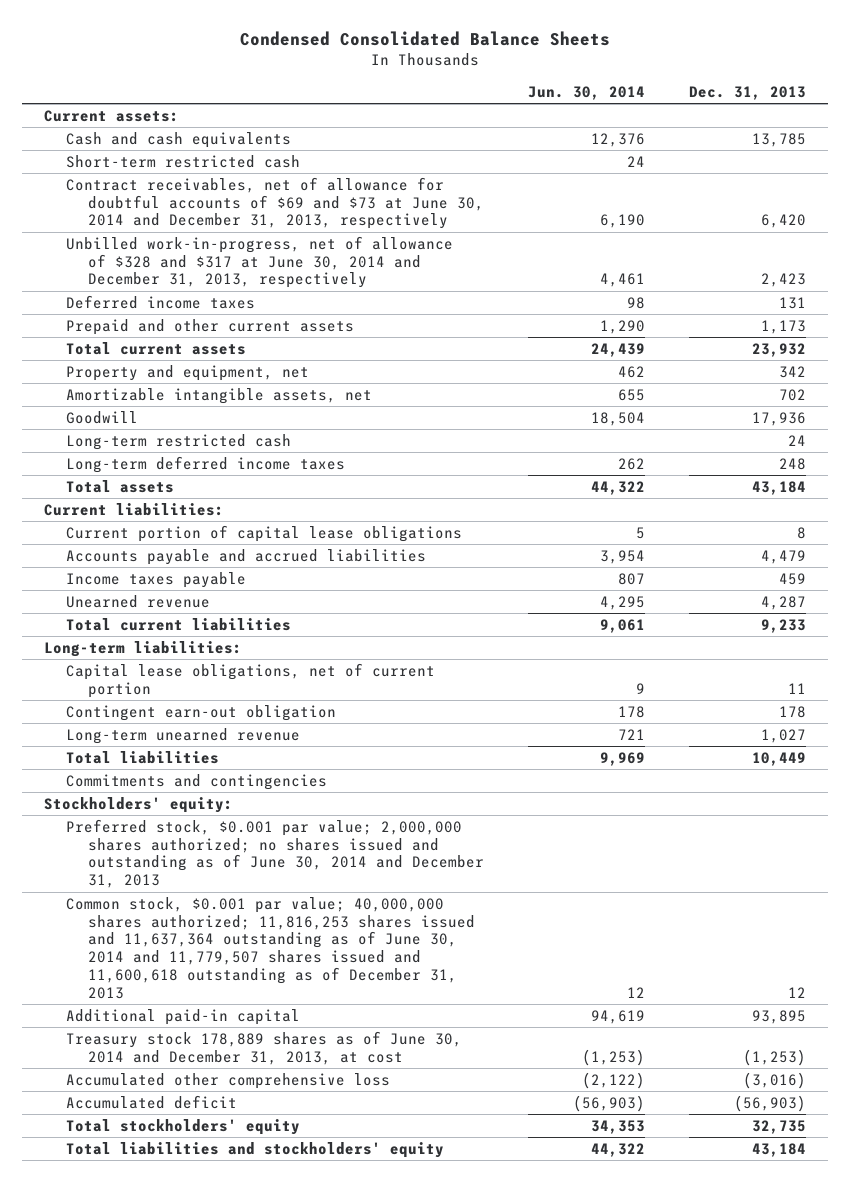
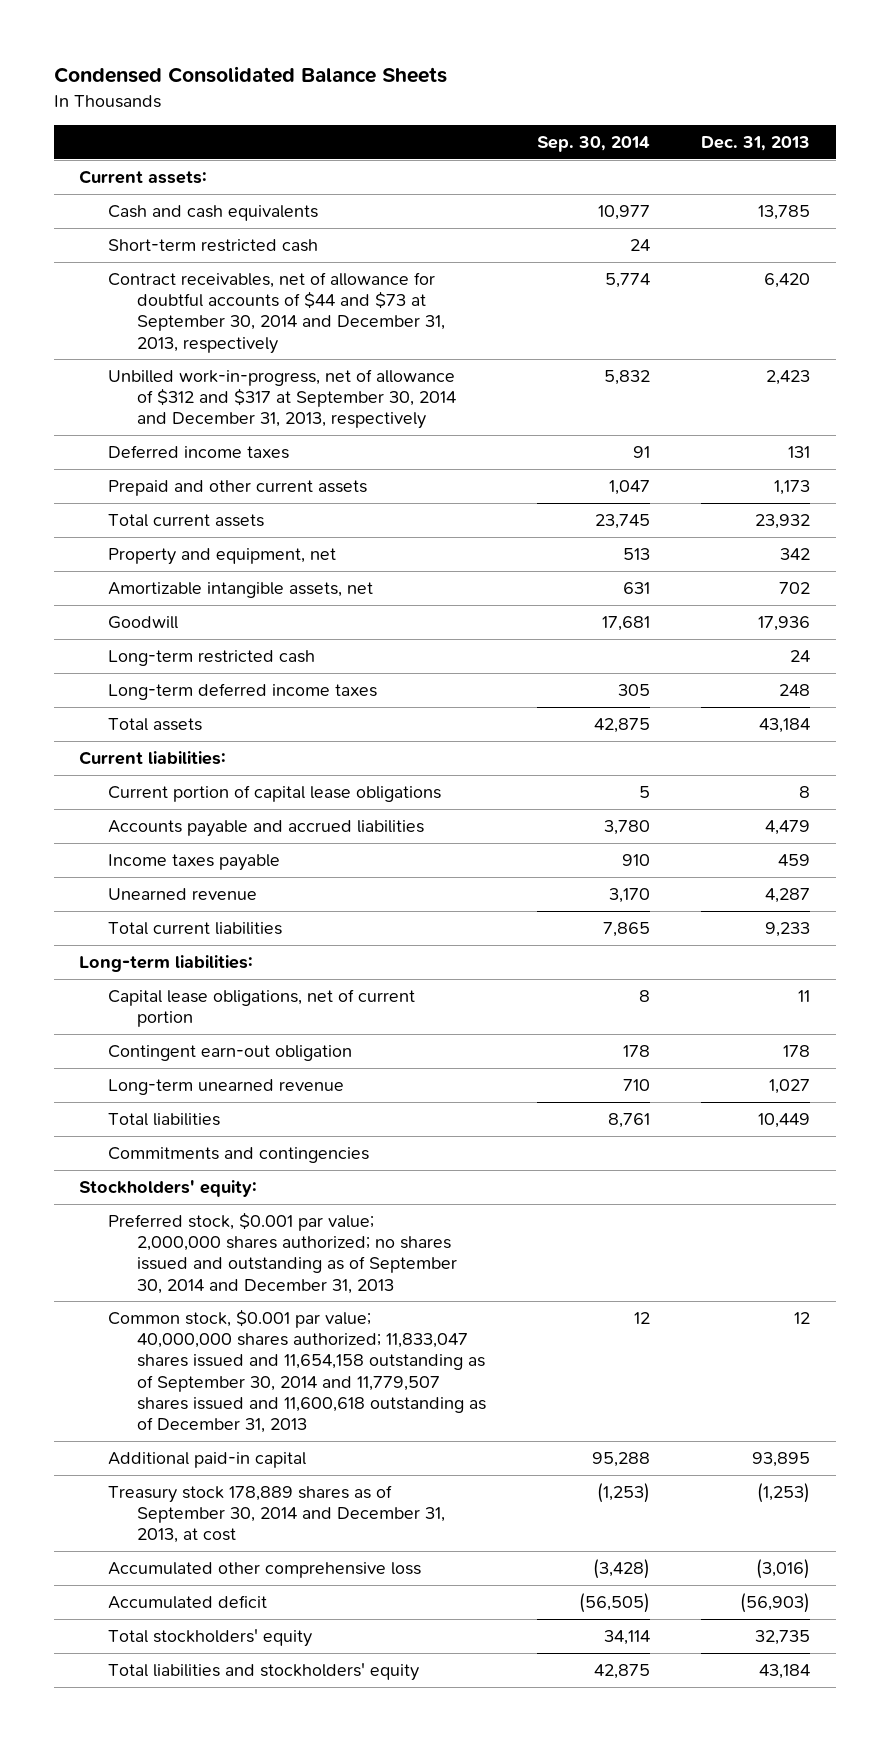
- | Jun. 30, 2014 | Dec. 31, 2013
+ | Sep. 30, 2014 | Dec. 31, 2013
- Contract receivables, net of allowance for doubtful accounts of $69 and $73 at June 30, 2014 and December 31, 2013, respectively | 6,190 | 6,420
- Unbilled work-in-progress, net of allowance of $328 and $317 at June 30, 2014 and December 31, 2013, respectively | 4,461 | 2,423
+ Contract receivables, net of allowance for doubtful accounts of $44 and $73 at September 30, 2014 and December 31, 2013, respectively | 5,774 | 6,420
+ Unbilled work-in-progress, net of allowance of $312 and $317 at September 30, 2014 and December 31, 2013, respectively | 5,832 | 2,423
- Preferred stock, $0.001 par value; 2,000,000 shares authorized; no shares issued and outstanding as of June 30, 2014 and December 31, 2013
- Common stock, $0.001 par value; 40,000,000 shares authorized; 11,816,253 shares issued and 11,637,364 outstanding as of June 30, 2014 and 11,779,507 shares issued and 11,600,618 outstanding as of December 31, 2013 | 12 | 12
+ Preferred stock, $0.001 par value; 2,000,000 shares authorized; no shares issued and outstanding as of September 30, 2014 and December 31, 2013
+ Common stock, $0.001 par value; 40,000,000 shares authorized; 11,833,047 shares issued and 11,654,158 outstanding as of September 30, 2014 and 11,779,507 shares issued and 11,600,618 outstanding as of December 31, 2013 | 12 | 12
- Treasury stock 178,889 shares as of June 30, 2014 and December 31, 2013, at cost | (1,253) | (1,253)
+ Treasury stock 178,889 shares as of September 30, 2014 and December 31, 2013, at cost | (1,253) | (1,253)

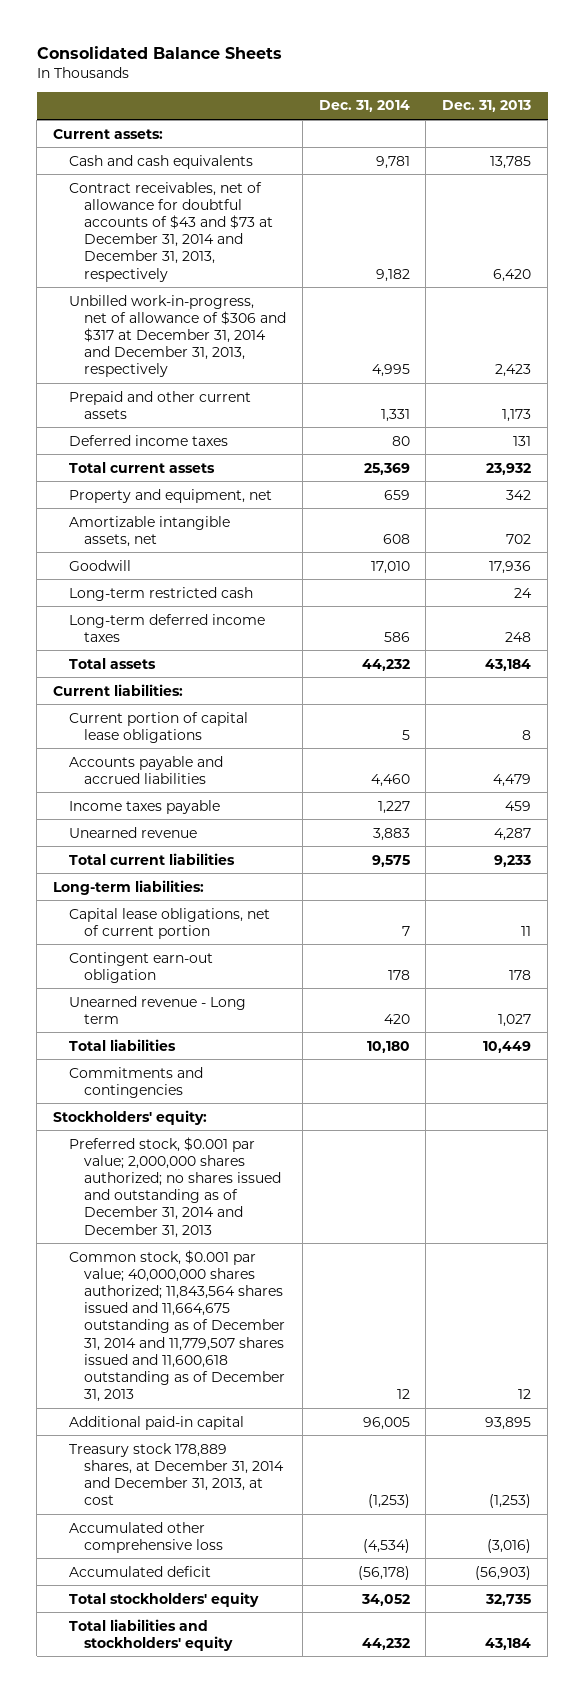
- Condensed Consolidated Balance Sheets
+ Consolidated Balance Sheets
- | Sep. 30, 2014 | Dec. 31, 2013
+ | Dec. 31, 2014 | Dec. 31, 2013
- Short-term restricted cash | 24 |
- Contract receivables, net of allowance for doubtful accounts of $44 and $73 at September 30, 2014 and December 31, 2013, respectively | 5,774 | 6,420
- Unbilled work-in-progress, net of allowance of $312 and $317 at September 30, 2014 and December 31, 2013, respectively | 5,832 | 2,423
+ Contract receivables, net of allowance for doubtful accounts of $43 and $73 at December 31, 2014 and December 31, 2013, respectively | 9,182 | 6,420
+ Unbilled work-in-progress, net of allowance of $306 and $317 at December 31, 2014 and December 31, 2013, respectively | 4,995 | 2,423
moved down: Deferred income taxes | 80 | 131
- Long-term unearned revenue | 710 | 1,027
+ Unearned revenue - Long term | 420 | 1,027
- Preferred stock, $0.001 par value; 2,000,000 shares authorized; no shares issued and outstanding as of September 30, 2014 and December 31, 2013
- Common stock, $0.001 par value; 40,000,000 shares authorized; 11,833,047 shares issued and 11,654,158 outstanding as of September 30, 2014 and 11,779,507 shares issued and 11,600,618 outstanding as of December 31, 2013 | 12 | 12
+ Preferred stock, $0.001 par value; 2,000,000 shares authorized; no shares issued and outstanding as of December 31, 2014 and December 31, 2013
+ Common stock, $0.001 par value; 40,000,000 shares authorized; 11,843,564 shares issued and 11,664,675 outstanding as of December 31, 2014 and 11,779,507 shares issued and 11,600,618 outstanding as of December 31, 2013 | 12 | 12
- Treasury stock 178,889 shares as of September 30, 2014 and December 31, 2013, at cost | (1,253) | (1,253)
+ Treasury stock 178,889 shares, at December 31, 2014 and December 31, 2013, at cost | (1,253) | (1,253)

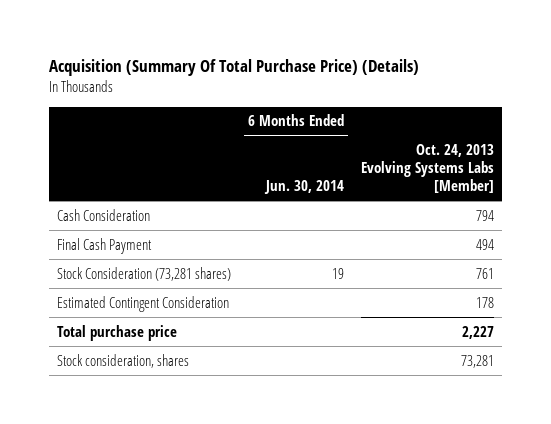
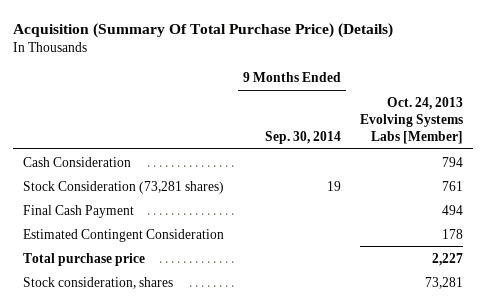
- | 6 Months Ended Jun. 30, 2014 | Oct. 24, 2013 Evolving Systems Labs [Member]
+ | 9 Months Ended Sep. 30, 2014 | Oct. 24, 2013 Evolving Systems Labs [Member]
moved down: Final Cash Payment | | 494

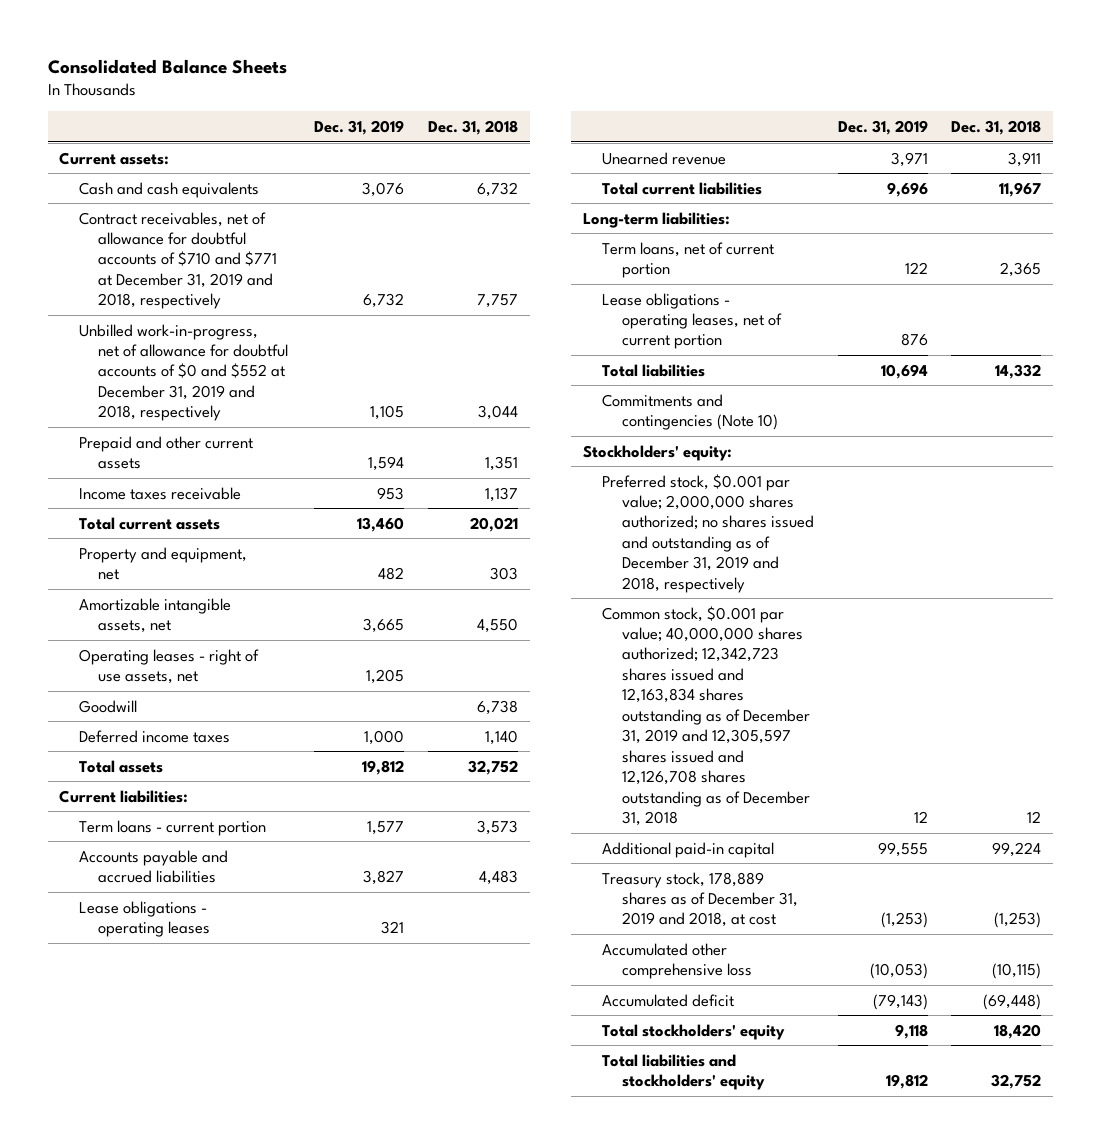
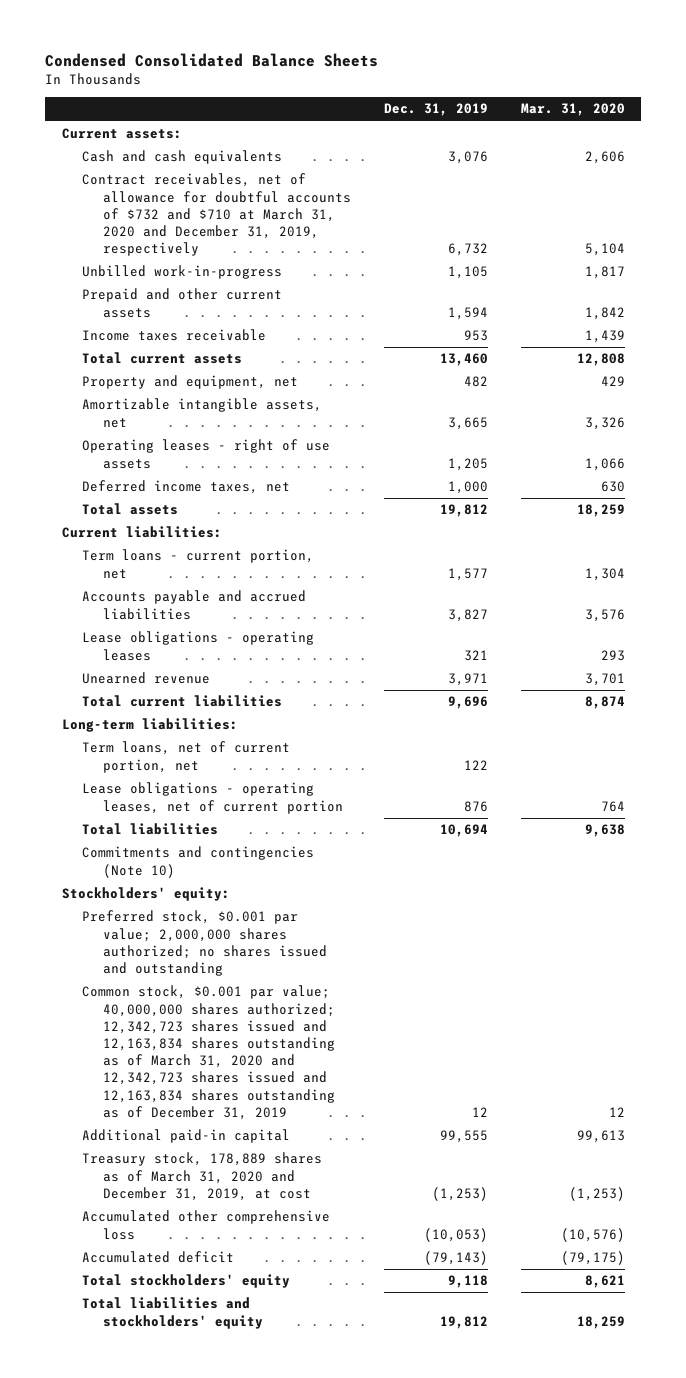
- Consolidated Balance Sheets
+ Condensed Consolidated Balance Sheets
- | Dec. 31, 2019 | Dec. 31, 2018
+ | Dec. 31, 2019 | Mar. 31, 2020
- Contract receivables, net of allowance for doubtful accounts of $710 and $771 at December 31, 2019 and 2018, respectively | 6,732 | 7,757
- Unbilled work-in-progress, net of allowance for doubtful accounts of $0 and $552 at December 31, 2019 and 2018, respectively | 1,105 | 3,044
+ Contract receivables, net of allowance for doubtful accounts of $732 and $710 at March 31, 2020 and December 31, 2019, respectively | 6,732 | 5,104
+ Unbilled work-in-progress | 1,105 | 1,817
- Operating leases - right of use assets, net | 1,205 |
- Goodwill | | 6,738
- Deferred income taxes | 1,000 | 1,140
+ Operating leases - right of use assets | 1,205 | 1,066
+ Deferred income taxes, net | 1,000 | 630
- Term loans - current portion | 1,577 | 3,573
+ Term loans - current portion, net | 1,577 | 1,304
- Term loans, net of current portion | 122 | 2,365
+ Term loans, net of current portion, net | 122 |
- Preferred stock, $0.001 par value; 2,000,000 shares authorized; no shares issued and outstanding as of December 31, 2019 and 2018, respectively
- Common stock, $0.001 par value; 40,000,000 shares authorized; 12,342,723 shares issued and 12,163,834 shares outstanding as of December 31, 2019 and 12,305,597 shares issued and 12,126,708 shares outstanding as of December 31, 2018 | 12 | 12
+ Preferred stock, $0.001 par value; 2,000,000 shares authorized; no shares issued and outstanding
+ Common stock, $0.001 par value; 40,000,000 shares authorized; 12,342,723 shares issued and 12,163,834 shares outstanding as of March 31, 2020 and 12,342,723 shares issued and 12,163,834 shares outstanding as of December 31, 2019 | 12 | 12
- Treasury stock, 178,889 shares as of December 31, 2019 and 2018, at cost | (1,253) | (1,253)
+ Treasury stock, 178,889 shares as of March 31, 2020 and December 31, 2019, at cost | (1,253) | (1,253)

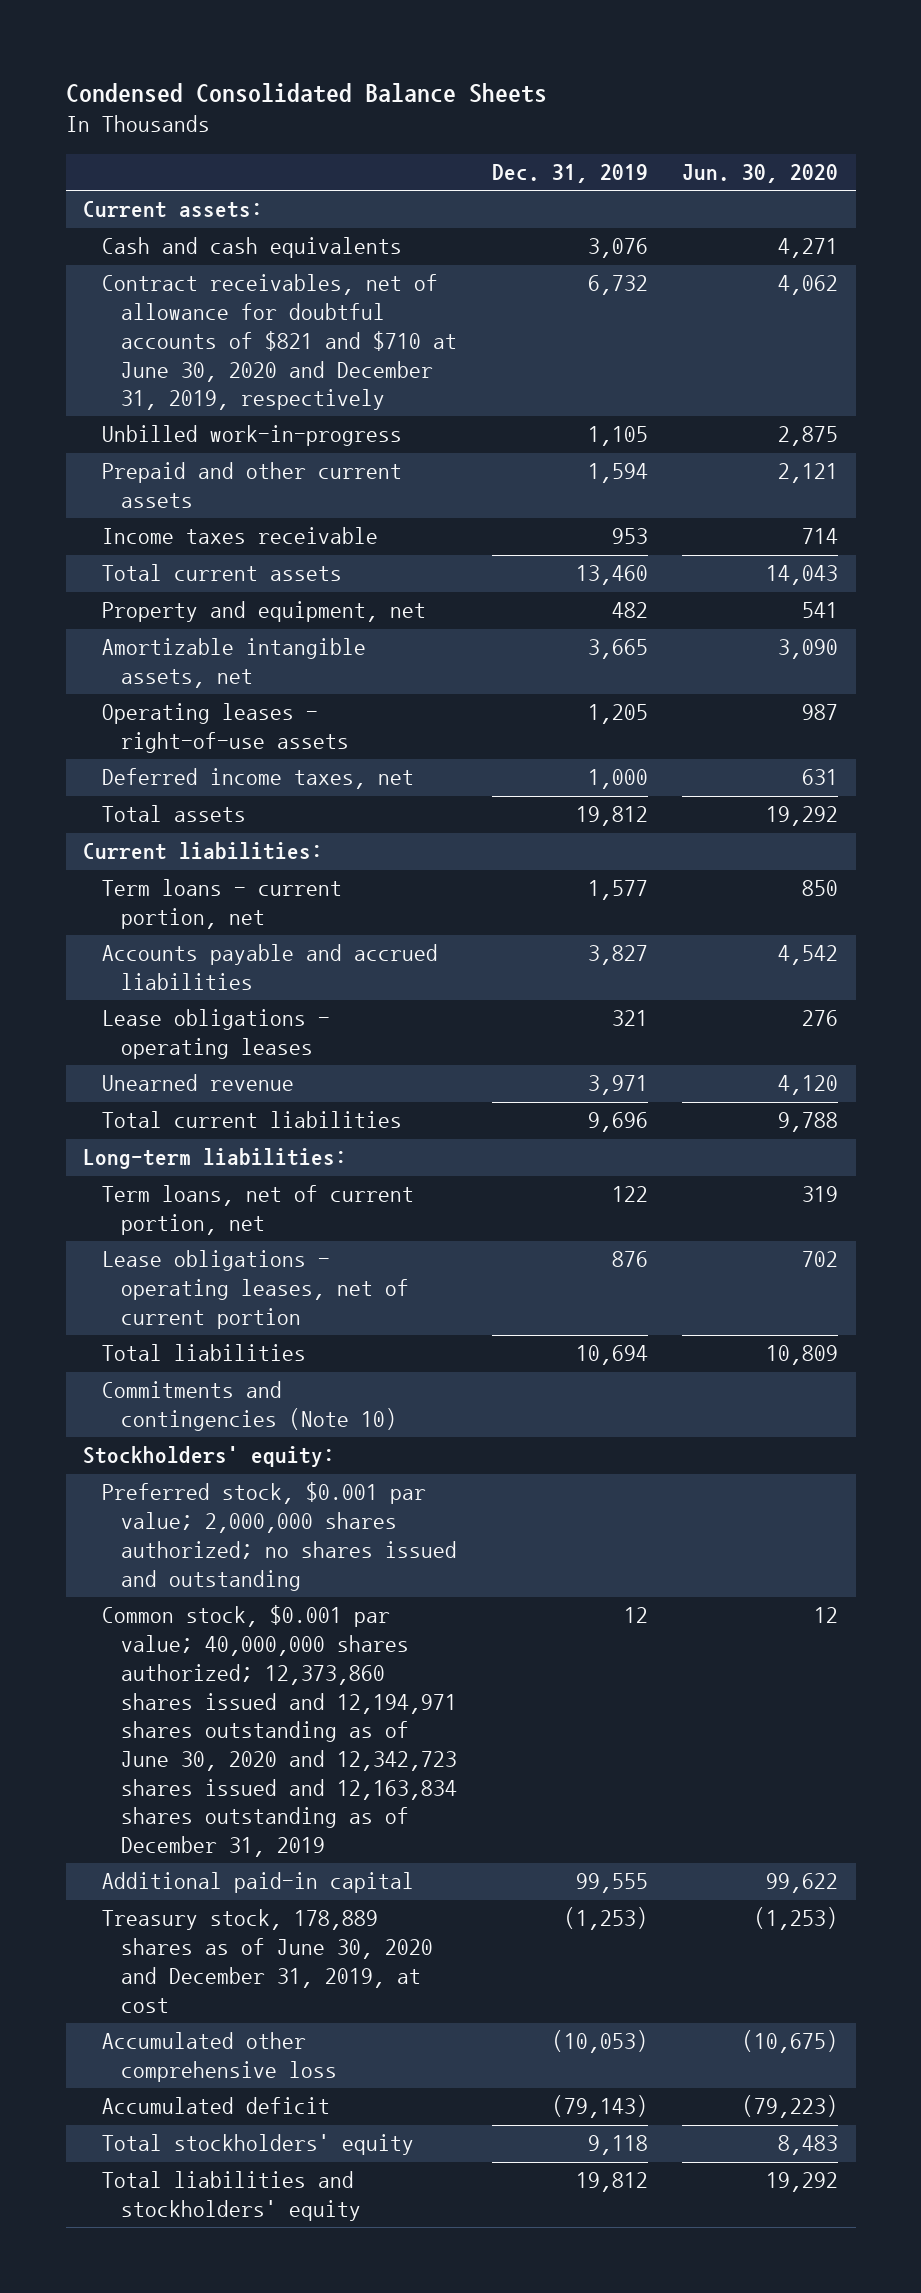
- | Dec. 31, 2019 | Mar. 31, 2020
+ | Dec. 31, 2019 | Jun. 30, 2020
- Contract receivables, net of allowance for doubtful accounts of $732 and $710 at March 31, 2020 and December 31, 2019, respectively | 6,732 | 5,104
+ Contract receivables, net of allowance for doubtful accounts of $821 and $710 at June 30, 2020 and December 31, 2019, respectively | 6,732 | 4,062
- Operating leases - right of use assets | 1,205 | 1,066
+ Operating leases - right-of-use assets | 1,205 | 987
- Common stock, $0.001 par value; 40,000,000 shares authorized; 12,342,723 shares issued and 12,163,834 shares outstanding as of March 31, 2020 and 12,342,723 shares issued and 12,163,834 shares outstanding as of December 31, 2019 | 12 | 12
+ Common stock, $0.001 par value; 40,000,000 shares authorized; 12,373,860 shares issued and 12,194,971 shares outstanding as of June 30, 2020 and 12,342,723 shares issued and 12,163,834 shares outstanding as of December 31, 2019 | 12 | 12
- Treasury stock, 178,889 shares as of March 31, 2020 and December 31, 2019, at cost | (1,253) | (1,253)
+ Treasury stock, 178,889 shares as of June 30, 2020 and December 31, 2019, at cost | (1,253) | (1,253)

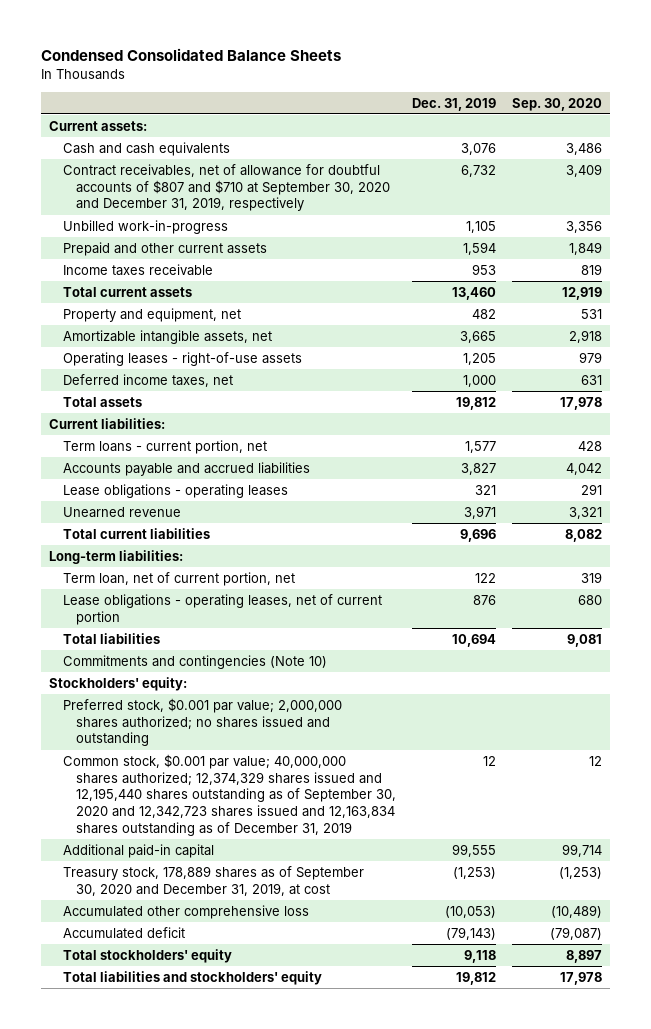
- | Dec. 31, 2019 | Jun. 30, 2020
+ | Dec. 31, 2019 | Sep. 30, 2020
- Contract receivables, net of allowance for doubtful accounts of $821 and $710 at June 30, 2020 and December 31, 2019, respectively | 6,732 | 4,062
+ Contract receivables, net of allowance for doubtful accounts of $807 and $710 at September 30, 2020 and December 31, 2019, respectively | 6,732 | 3,409
- Term loans, net of current portion, net | 122 | 319
+ Term loan, net of current portion, net | 122 | 319
- Common stock, $0.001 par value; 40,000,000 shares authorized; 12,373,860 shares issued and 12,194,971 shares outstanding as of June 30, 2020 and 12,342,723 shares issued and 12,163,834 shares outstanding as of December 31, 2019 | 12 | 12
+ Common stock, $0.001 par value; 40,000,000 shares authorized; 12,374,329 shares issued and 12,195,440 shares outstanding as of September 30, 2020 and 12,342,723 shares issued and 12,163,834 shares outstanding as of December 31, 2019 | 12 | 12
- Treasury stock, 178,889 shares as of June 30, 2020 and December 31, 2019, at cost | (1,253) | (1,253)
+ Treasury stock, 178,889 shares as of September 30, 2020 and December 31, 2019, at cost | (1,253) | (1,253)

